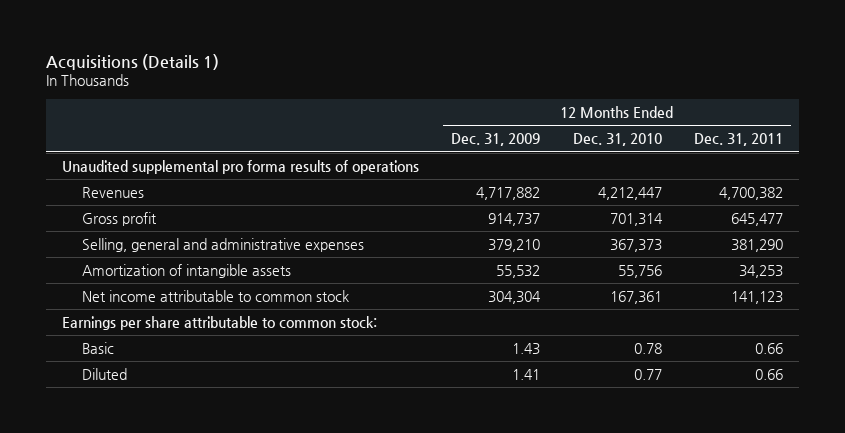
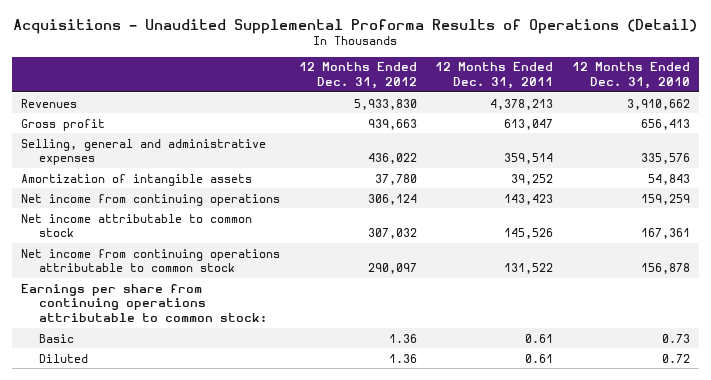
- Acquisitions (Details 1)
+ Acquisitions - Unaudited Supplemental Proforma Results of Operations (Detail)
- | 12 Months Ended Dec. 31, 2009 | 12 Months Ended Dec. 31, 2010 | 12 Months Ended Dec. 31, 2011
+ | 12 Months Ended Dec. 31, 2012 | 12 Months Ended Dec. 31, 2011 | 12 Months Ended Dec. 31, 2010
- Unaudited supplemental pro forma results of operations
- Revenues | 4,717,882 | 4,212,447 | 4,700,382
- Gross profit | 914,737 | 701,314 | 645,477
- Selling, general and administrative expenses | 379,210 | 367,373 | 381,290
- Amortization of intangible assets | 55,532 | 55,756 | 34,253
- Net income attributable to common stock | 304,304 | 167,361 | 141,123
- Earnings per share attributable to common stock:
- Basic | 1.43 | 0.78 | 0.66
- Diluted | 1.41 | 0.77 | 0.66
+ Revenues | 5,933,830 | 4,378,213 | 3,910,662
+ Gross profit | 939,663 | 613,047 | 656,413
+ Selling, general and administrative expenses | 436,022 | 359,514 | 335,576
+ Amortization of intangible assets | 37,780 | 39,252 | 54,843
+ Net income from continuing operations | 306,124 | 143,423 | 159,259
+ Net income attributable to common stock | 307,032 | 145,526 | 167,361
+ Net income from continuing operations attributable to common stock | 290,097 | 131,522 | 156,878
+ Earnings per share from continuing operations attributable to common stock:
+ Basic | 1.36 | 0.61 | 0.73
+ Diluted | 1.36 | 0.61 | 0.72

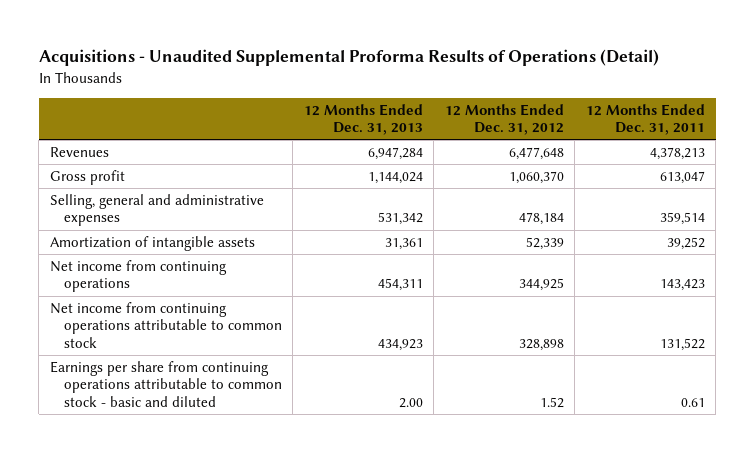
- | 12 Months Ended Dec. 31, 2012 | 12 Months Ended Dec. 31, 2011 | 12 Months Ended Dec. 31, 2010
+ | 12 Months Ended Dec. 31, 2013 | 12 Months Ended Dec. 31, 2012 | 12 Months Ended Dec. 31, 2011
- Revenues | 5,933,830 | 4,378,213 | 3,910,662
- Gross profit | 939,663 | 613,047 | 656,413
- Selling, general and administrative expenses | 436,022 | 359,514 | 335,576
- Amortization of intangible assets | 37,780 | 39,252 | 54,843
- Net income from continuing operations | 306,124 | 143,423 | 159,259
- Net income attributable to common stock | 307,032 | 145,526 | 167,361
- Net income from continuing operations attributable to common stock | 290,097 | 131,522 | 156,878
- Earnings per share from continuing operations attributable to common stock:
- Basic | 1.36 | 0.61 | 0.73
- Diluted | 1.36 | 0.61 | 0.72
+ Revenues | 6,947,284 | 6,477,648 | 4,378,213
+ Gross profit | 1,144,024 | 1,060,370 | 613,047
+ Selling, general and administrative expenses | 531,342 | 478,184 | 359,514
+ Amortization of intangible assets | 31,361 | 52,339 | 39,252
+ Net income from continuing operations | 454,311 | 344,925 | 143,423
+ Net income from continuing operations attributable to common stock | 434,923 | 328,898 | 131,522
+ Earnings per share from continuing operations attributable to common stock - basic and diluted | 2.00 | 1.52 | 0.61

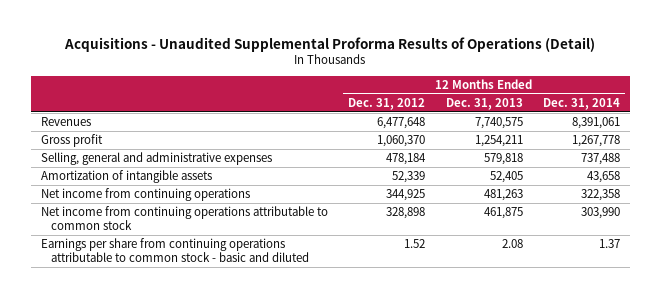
- | 12 Months Ended Dec. 31, 2013 | 12 Months Ended Dec. 31, 2012 | 12 Months Ended Dec. 31, 2011
+ | 12 Months Ended Dec. 31, 2012 | 12 Months Ended Dec. 31, 2013 | 12 Months Ended Dec. 31, 2014
- Revenues | 6,947,284 | 6,477,648 | 4,378,213
- Gross profit | 1,144,024 | 1,060,370 | 613,047
- Selling, general and administrative expenses | 531,342 | 478,184 | 359,514
- Amortization of intangible assets | 31,361 | 52,339 | 39,252
- Net income from continuing operations | 454,311 | 344,925 | 143,423
- Net income from continuing operations attributable to common stock | 434,923 | 328,898 | 131,522
- Earnings per share from continuing operations attributable to common stock - basic and diluted | 2.00 | 1.52 | 0.61
+ Revenues | 6,477,648 | 7,740,575 | 8,391,061
+ Gross profit | 1,060,370 | 1,254,211 | 1,267,778
+ Selling, general and administrative expenses | 478,184 | 579,818 | 737,488
+ Amortization of intangible assets | 52,339 | 52,405 | 43,658
+ Net income from continuing operations | 344,925 | 481,263 | 322,358
+ Net income from continuing operations attributable to common stock | 328,898 | 461,875 | 303,990
+ Earnings per share from continuing operations attributable to common stock - basic and diluted | 1.52 | 2.08 | 1.37

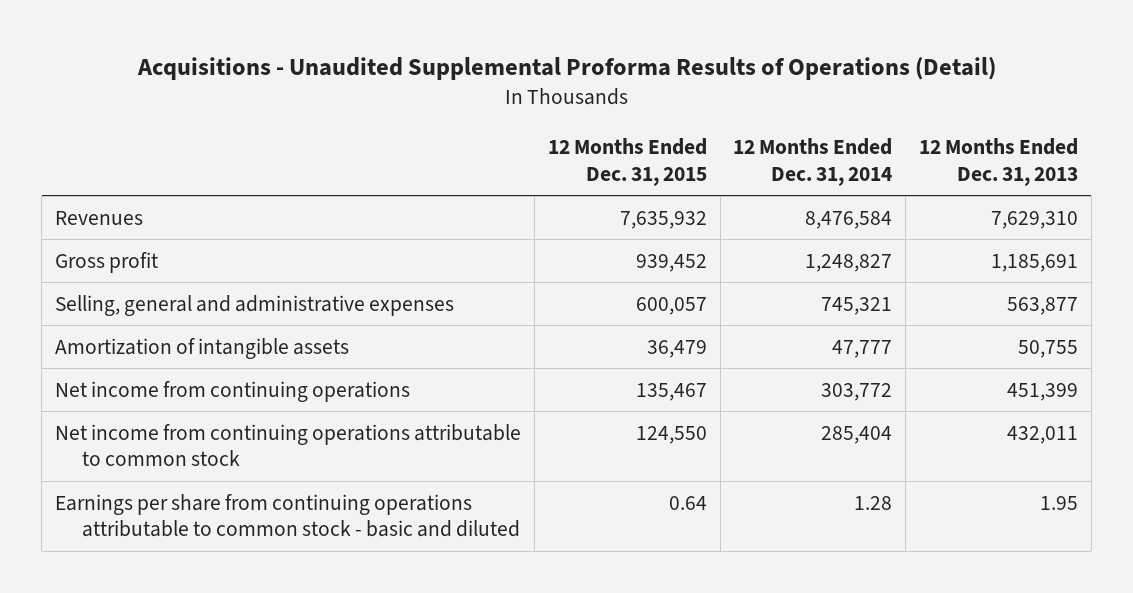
- | 12 Months Ended Dec. 31, 2012 | 12 Months Ended Dec. 31, 2013 | 12 Months Ended Dec. 31, 2014
+ | 12 Months Ended Dec. 31, 2015 | 12 Months Ended Dec. 31, 2014 | 12 Months Ended Dec. 31, 2013
- Revenues | 6,477,648 | 7,740,575 | 8,391,061
- Gross profit | 1,060,370 | 1,254,211 | 1,267,778
- Selling, general and administrative expenses | 478,184 | 579,818 | 737,488
- Amortization of intangible assets | 52,339 | 52,405 | 43,658
- Net income from continuing operations | 344,925 | 481,263 | 322,358
- Net income from continuing operations attributable to common stock | 328,898 | 461,875 | 303,990
- Earnings per share from continuing operations attributable to common stock - basic and diluted | 1.52 | 2.08 | 1.37
+ Revenues | 7,635,932 | 8,476,584 | 7,629,310
+ Gross profit | 939,452 | 1,248,827 | 1,185,691
+ Selling, general and administrative expenses | 600,057 | 745,321 | 563,877
+ Amortization of intangible assets | 36,479 | 47,777 | 50,755
+ Net income from continuing operations | 135,467 | 303,772 | 451,399
+ Net income from continuing operations attributable to common stock | 124,550 | 285,404 | 432,011
+ Earnings per share from continuing operations attributable to common stock - basic and diluted | 0.64 | 1.28 | 1.95

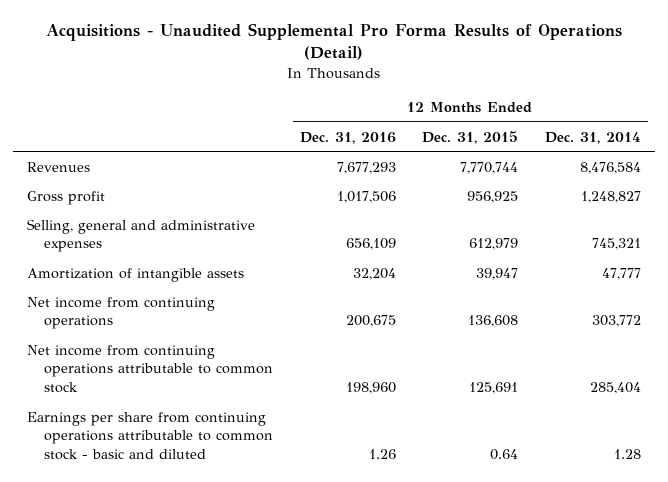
- Acquisitions - Unaudited Supplemental Proforma Results of Operations (Detail)
+ Acquisitions - Unaudited Supplemental Pro Forma Results of Operations (Detail)
- | 12 Months Ended Dec. 31, 2015 | 12 Months Ended Dec. 31, 2014 | 12 Months Ended Dec. 31, 2013
+ | 12 Months Ended Dec. 31, 2016 | 12 Months Ended Dec. 31, 2015 | 12 Months Ended Dec. 31, 2014
- Revenues | 7,635,932 | 8,476,584 | 7,629,310
- Gross profit | 939,452 | 1,248,827 | 1,185,691
- Selling, general and administrative expenses | 600,057 | 745,321 | 563,877
- Amortization of intangible assets | 36,479 | 47,777 | 50,755
- Net income from continuing operations | 135,467 | 303,772 | 451,399
- Net income from continuing operations attributable to common stock | 124,550 | 285,404 | 432,011
+ Revenues | 7,677,293 | 7,770,744 | 8,476,584
+ Gross profit | 1,017,506 | 956,925 | 1,248,827
+ Selling, general and administrative expenses | 656,109 | 612,979 | 745,321
+ Amortization of intangible assets | 32,204 | 39,947 | 47,777
+ Net income from continuing operations | 200,675 | 136,608 | 303,772
+ Net income from continuing operations attributable to common stock | 198,960 | 125,691 | 285,404

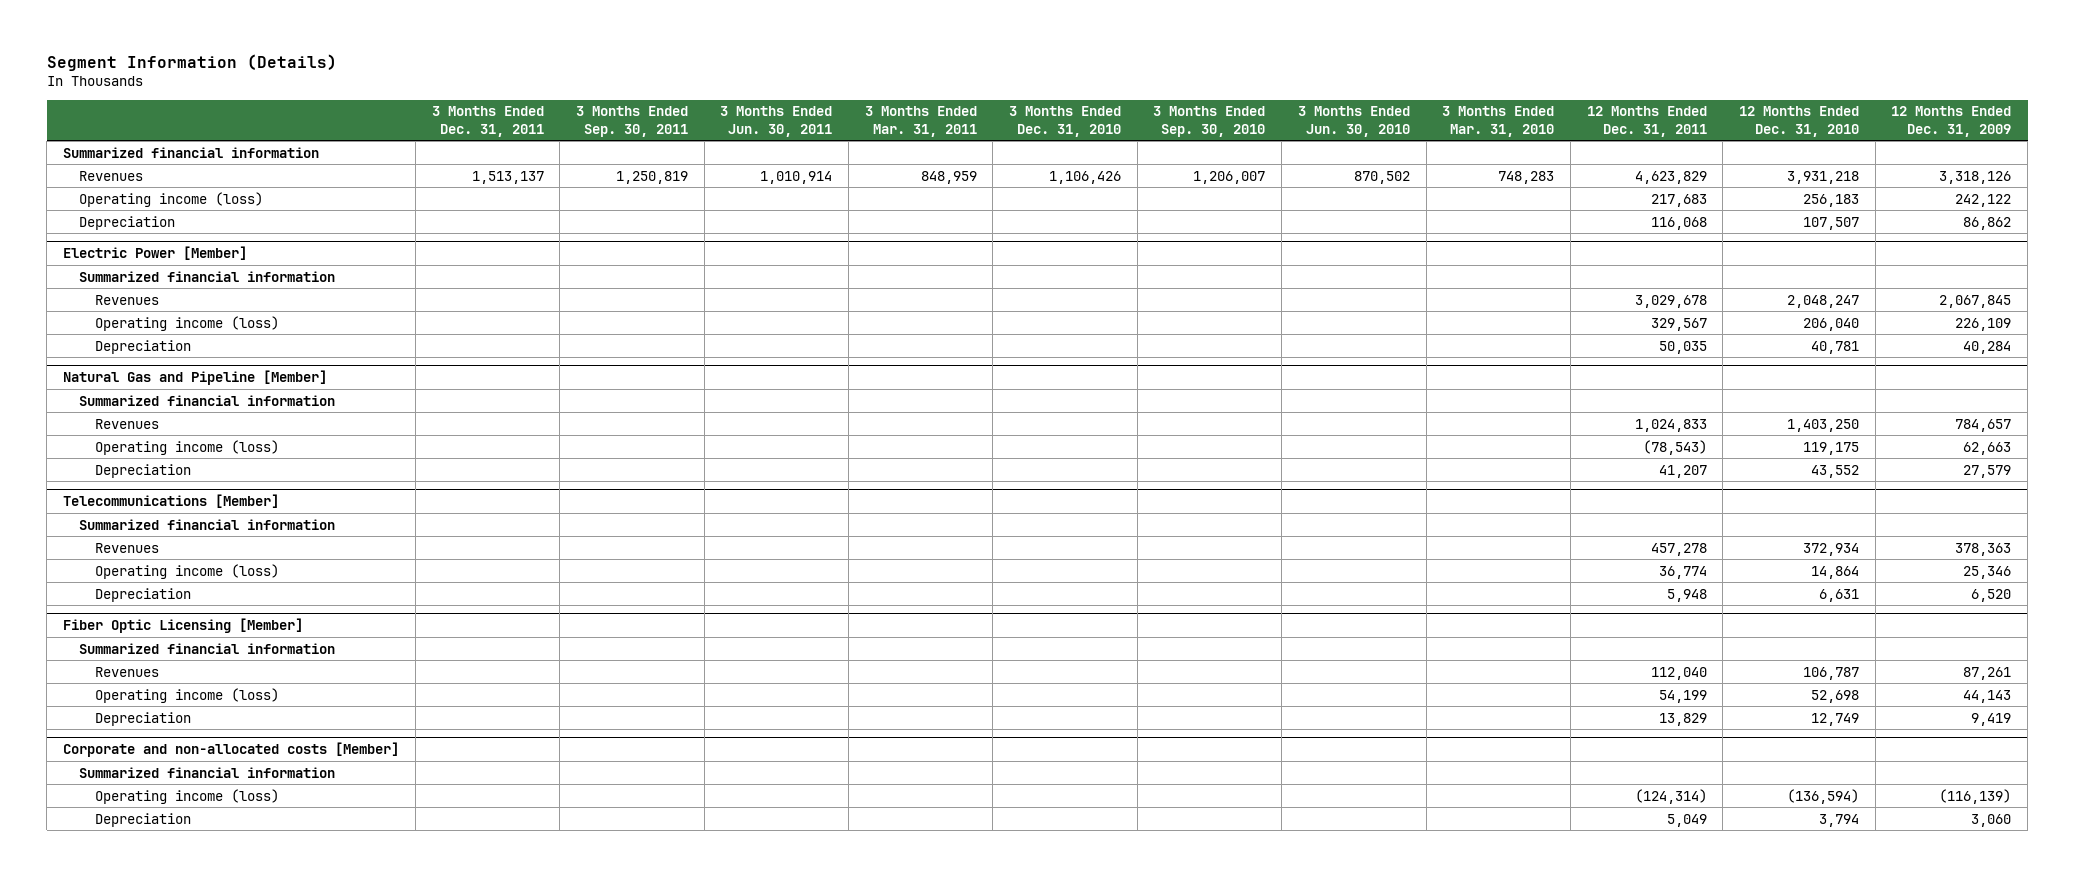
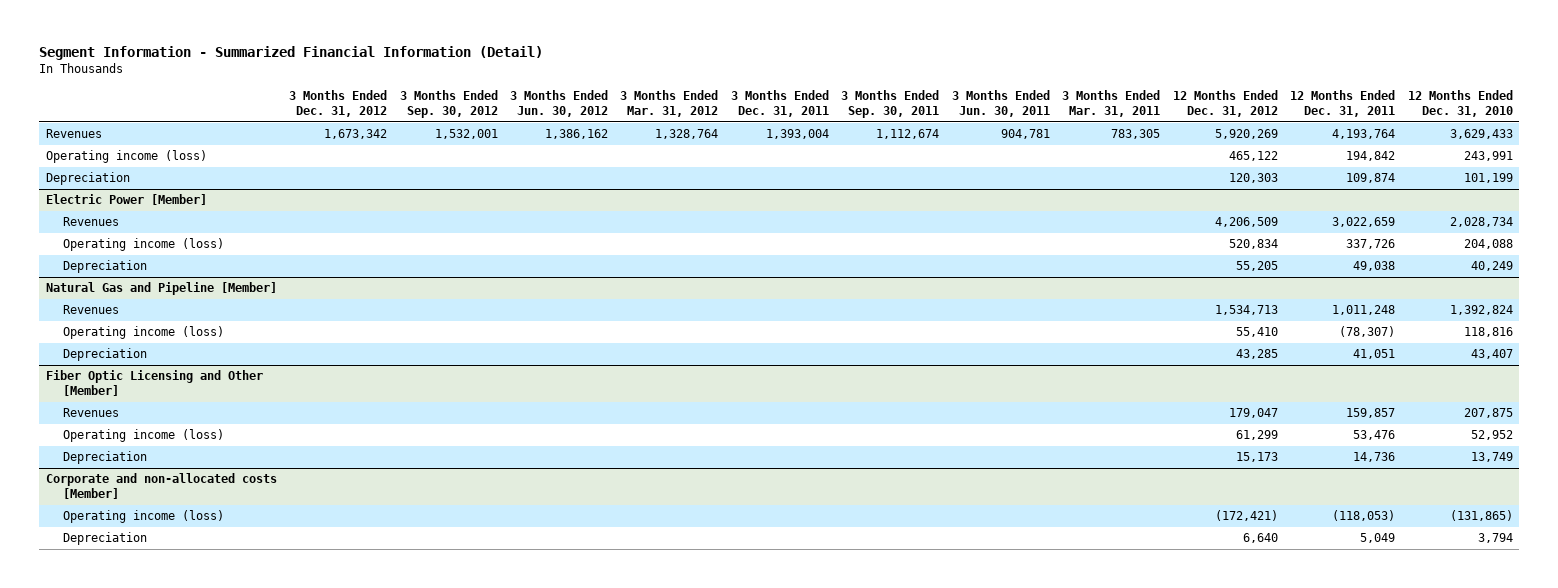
- Segment Information (Details)
+ Segment Information - Summarized Financial Information (Detail)
- | 3 Months Ended Dec. 31, 2011 | 3 Months Ended Sep. 30, 2011 | 3 Months Ended Jun. 30, 2011 | 3 Months Ended Mar. 31, 2011 | 3 Months Ended Dec. 31, 2010 | 3 Months Ended Sep. 30, 2010 | 3 Months Ended Jun. 30, 2010 | 3 Months Ended Mar. 31, 2010 | 12 Months Ended Dec. 31, 2011 | 12 Months Ended Dec. 31, 2010 | 12 Months Ended Dec. 31, 2009
+ | 3 Months Ended Dec. 31, 2012 | 3 Months Ended Sep. 30, 2012 | 3 Months Ended Jun. 30, 2012 | 3 Months Ended Mar. 31, 2012 | 3 Months Ended Dec. 31, 2011 | 3 Months Ended Sep. 30, 2011 | 3 Months Ended Jun. 30, 2011 | 3 Months Ended Mar. 31, 2011 | 12 Months Ended Dec. 31, 2012 | 12 Months Ended Dec. 31, 2011 | 12 Months Ended Dec. 31, 2010
- Summarized financial information
- Revenues | 1,513,137 | 1,250,819 | 1,010,914 | 848,959 | 1,106,426 | 1,206,007 | 870,502 | 748,283 | 4,623,829 | 3,931,218 | 3,318,126
- Operating income (loss) | | | | | | | | | 217,683 | 256,183 | 242,122
- Depreciation | | | | | | | | | 116,068 | 107,507 | 86,862
+ Revenues | 1,673,342 | 1,532,001 | 1,386,162 | 1,328,764 | 1,393,004 | 1,112,674 | 904,781 | 783,305 | 5,920,269 | 4,193,764 | 3,629,433
+ Operating income (loss) | | | | | | | | | 465,122 | 194,842 | 243,991
+ Depreciation | | | | | | | | | 120,303 | 109,874 | 101,199
@ Electric Power [Member]
- Summarized financial information
- Revenues | | | | | | | | | 3,029,678 | 2,048,247 | 2,067,845
- Operating income (loss) | | | | | | | | | 329,567 | 206,040 | 226,109
- Depreciation | | | | | | | | | 50,035 | 40,781 | 40,284
+ Revenues | | | | | | | | | 4,206,509 | 3,022,659 | 2,028,734
+ Operating income (loss) | | | | | | | | | 520,834 | 337,726 | 204,088
+ Depreciation | | | | | | | | | 55,205 | 49,038 | 40,249
@ Natural Gas and Pipeline [Member]
- Summarized financial information
- Revenues | | | | | | | | | 1,024,833 | 1,403,250 | 784,657
- Operating income (loss) | | | | | | | | | (78,543) | 119,175 | 62,663
- Depreciation | | | | | | | | | 41,207 | 43,552 | 27,579
- Telecommunications [Member]
- Summarized financial information
- Revenues | | | | | | | | | 457,278 | 372,934 | 378,363
- Operating income (loss) | | | | | | | | | 36,774 | 14,864 | 25,346
- Depreciation | | | | | | | | | 5,948 | 6,631 | 6,520
- Fiber Optic Licensing [Member]
- Summarized financial information
- Revenues | | | | | | | | | 112,040 | 106,787 | 87,261
- Operating income (loss) | | | | | | | | | 54,199 | 52,698 | 44,143
- Depreciation | | | | | | | | | 13,829 | 12,749 | 9,419
@ Natural Gas and Pipeline [Member]
+ Revenues | | | | | | | | | 1,534,713 | 1,011,248 | 1,392,824
+ Operating income (loss) | | | | | | | | | 55,410 | (78,307) | 118,816
+ Depreciation | | | | | | | | | 43,285 | 41,051 | 43,407
+ Fiber Optic Licensing and Other [Member]
+ Revenues | | | | | | | | | 179,047 | 159,857 | 207,875
+ Operating income (loss) | | | | | | | | | 61,299 | 53,476 | 52,952
+ Depreciation | | | | | | | | | 15,173 | 14,736 | 13,749
@ Corporate and non-allocated costs [Member]
- Summarized financial information
- Operating income (loss) | | | | | | | | | (124,314) | (136,594) | (116,139)
+ Operating income (loss) | | | | | | | | | (172,421) | (118,053) | (131,865)

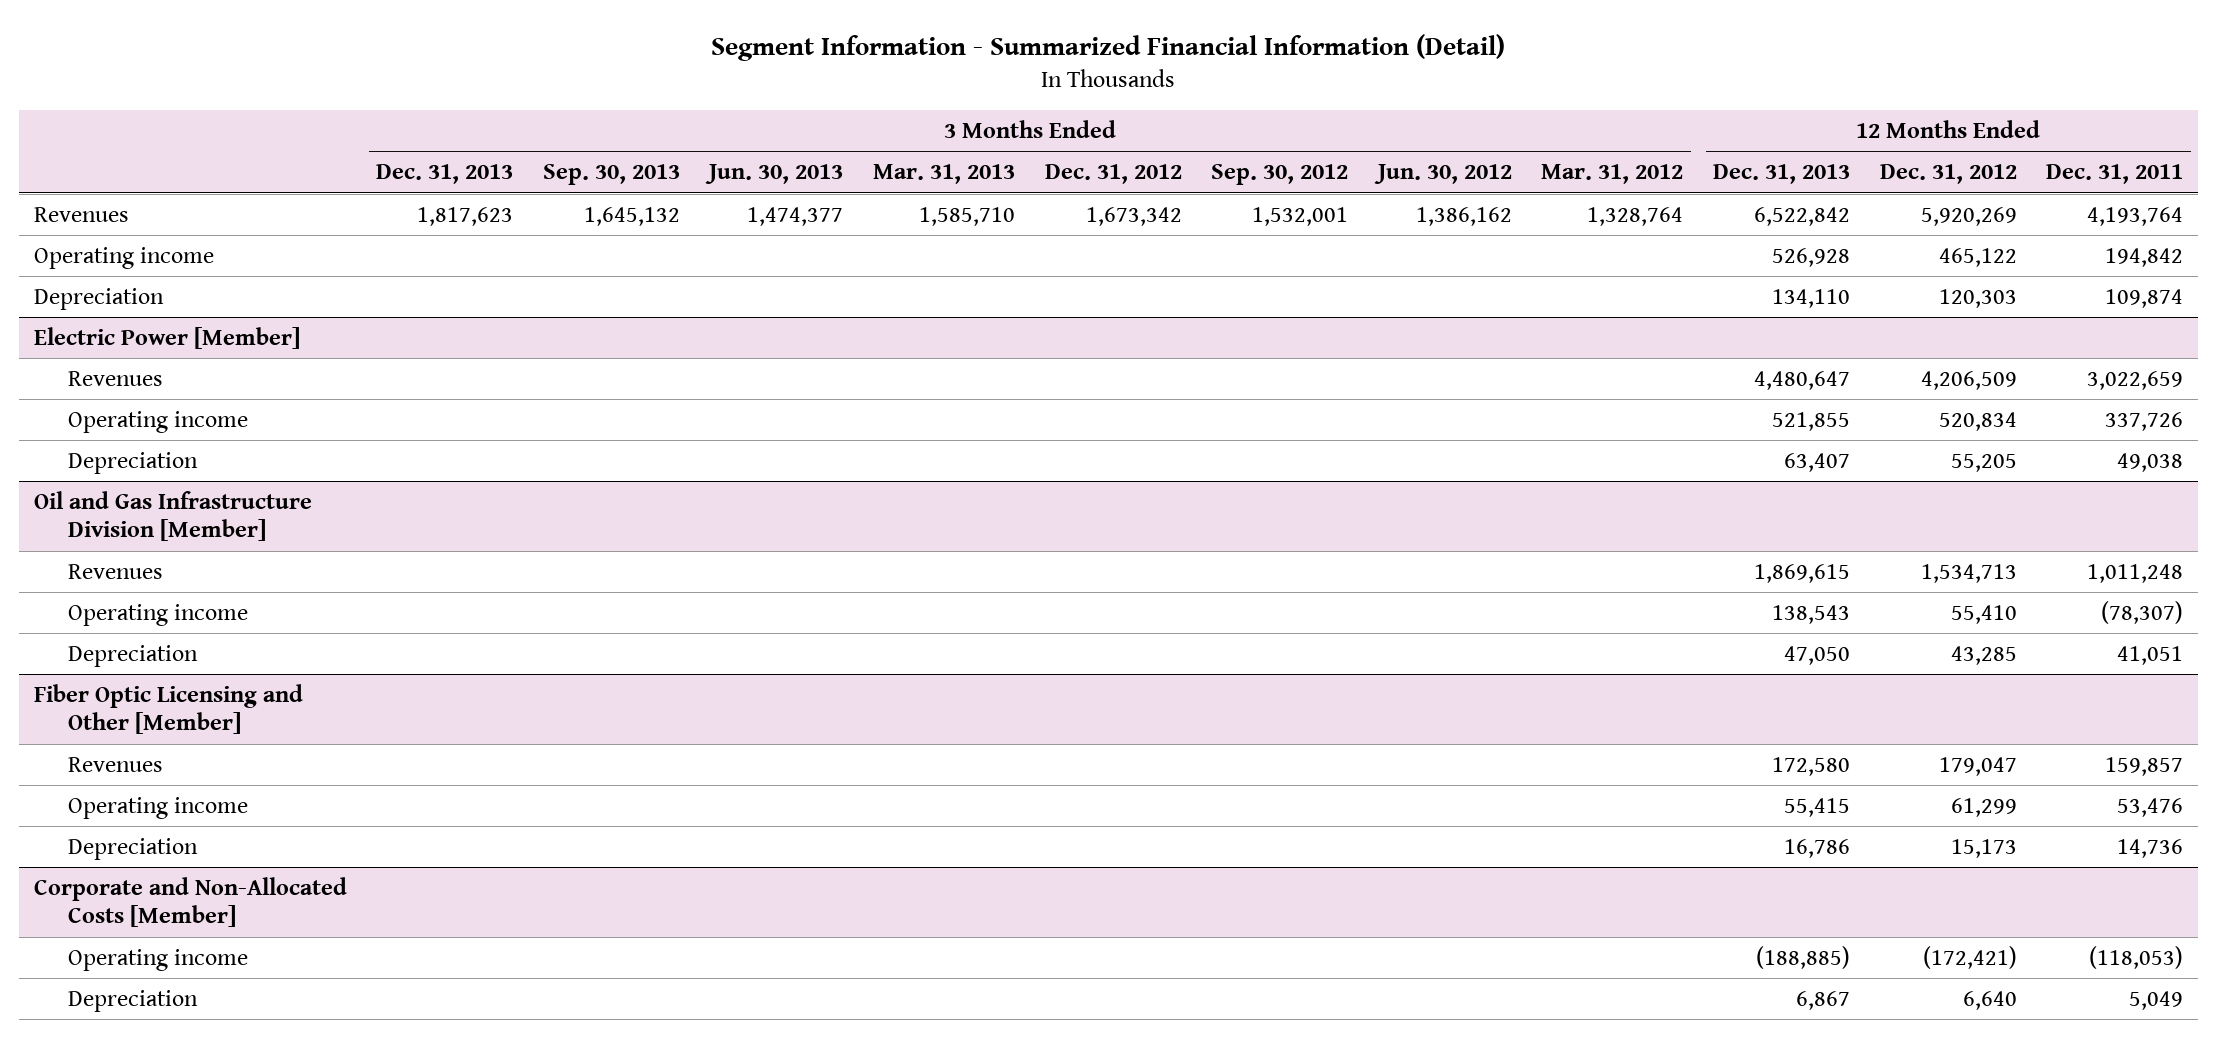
- | 3 Months Ended Dec. 31, 2012 | 3 Months Ended Sep. 30, 2012 | 3 Months Ended Jun. 30, 2012 | 3 Months Ended Mar. 31, 2012 | 3 Months Ended Dec. 31, 2011 | 3 Months Ended Sep. 30, 2011 | 3 Months Ended Jun. 30, 2011 | 3 Months Ended Mar. 31, 2011 | 12 Months Ended Dec. 31, 2012 | 12 Months Ended Dec. 31, 2011 | 12 Months Ended Dec. 31, 2010
+ | 3 Months Ended Dec. 31, 2013 | 3 Months Ended Sep. 30, 2013 | 3 Months Ended Jun. 30, 2013 | 3 Months Ended Mar. 31, 2013 | 3 Months Ended Dec. 31, 2012 | 3 Months Ended Sep. 30, 2012 | 3 Months Ended Jun. 30, 2012 | 3 Months Ended Mar. 31, 2012 | 12 Months Ended Dec. 31, 2013 | 12 Months Ended Dec. 31, 2012 | 12 Months Ended Dec. 31, 2011
- Operating income (loss) | | | | | | | | | 465,122 | 194,842 | 243,991
+ Operating income | | | | | | | | | 526,928 | 465,122 | 194,842
@ Electric Power [Member]
- Operating income (loss) | | | | | | | | | 520,834 | 337,726 | 204,088
+ Operating income | | | | | | | | | 521,855 | 520,834 | 337,726
- Natural Gas and Pipeline [Member]
+ Oil and Gas Infrastructure Division [Member]
- Operating income (loss) | | | | | | | | | 55,410 | (78,307) | 118,816
+ Operating income | | | | | | | | | 138,543 | 55,410 | (78,307)
@ Fiber Optic Licensing and Other [Member]
- Operating income (loss) | | | | | | | | | 61,299 | 53,476 | 52,952
+ Operating income | | | | | | | | | 55,415 | 61,299 | 53,476
- Corporate and non-allocated costs [Member]
- Operating income (loss) | | | | | | | | | (172,421) | (118,053) | (131,865)
+ Corporate and Non-Allocated Costs [Member]
+ Operating income | | | | | | | | | (188,885) | (172,421) | (118,053)

